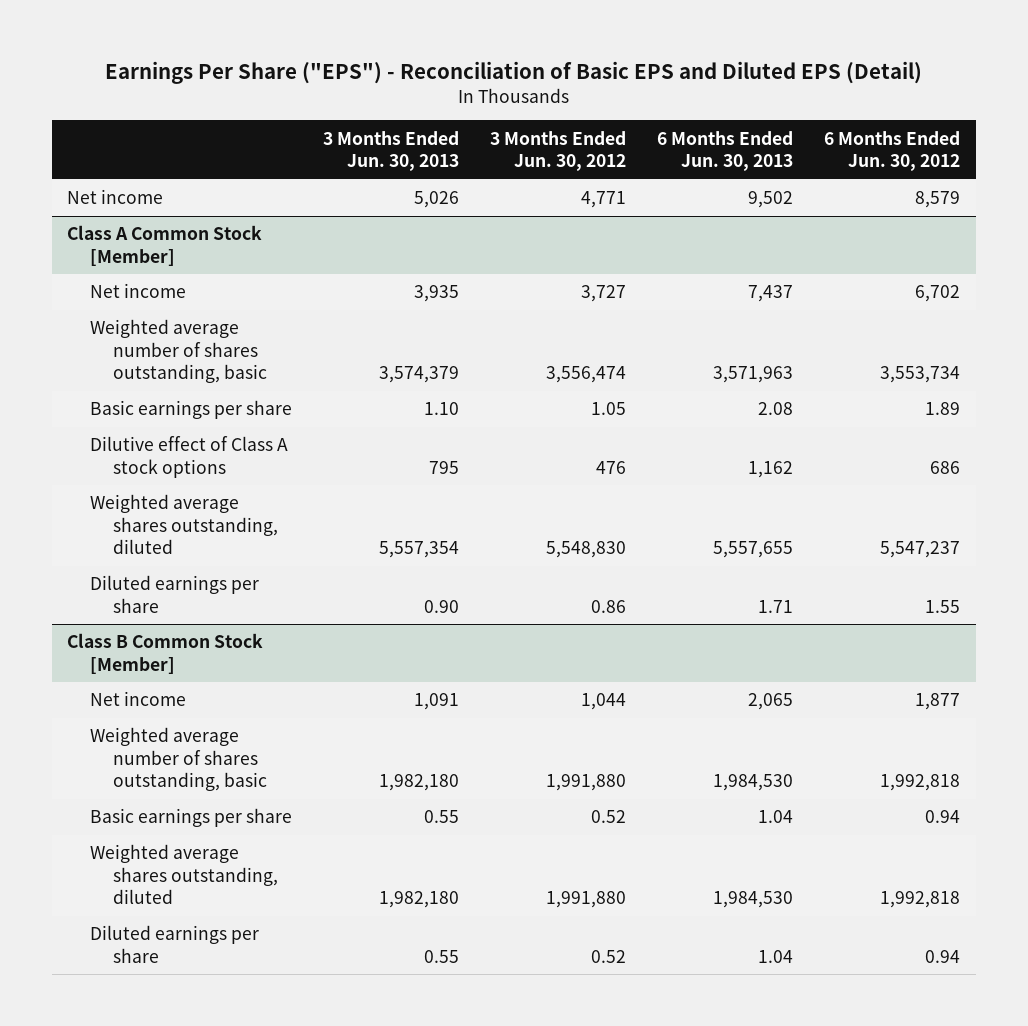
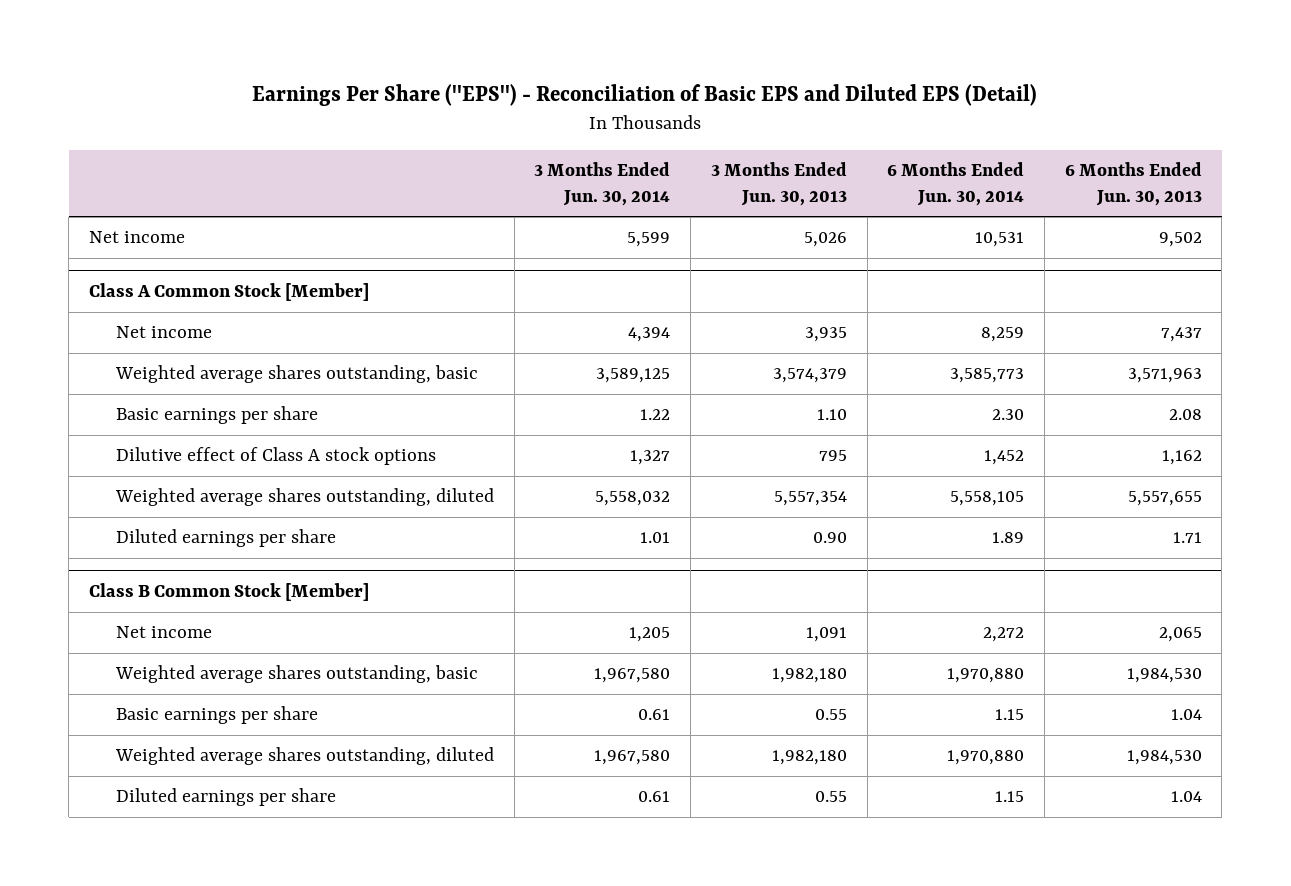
- | 3 Months Ended Jun. 30, 2013 | 3 Months Ended Jun. 30, 2012 | 6 Months Ended Jun. 30, 2013 | 6 Months Ended Jun. 30, 2012
+ | 3 Months Ended Jun. 30, 2014 | 3 Months Ended Jun. 30, 2013 | 6 Months Ended Jun. 30, 2014 | 6 Months Ended Jun. 30, 2013
@ Class A Common Stock [Member]
- Weighted average number of shares outstanding, basic | 3,574,379 | 3,556,474 | 3,571,963 | 3,553,734
+ Weighted average shares outstanding, basic | 3,589,125 | 3,574,379 | 3,585,773 | 3,571,963
@ Class B Common Stock [Member]
- Weighted average number of shares outstanding, basic | 1,982,180 | 1,991,880 | 1,984,530 | 1,992,818
+ Weighted average shares outstanding, basic | 1,967,580 | 1,982,180 | 1,970,880 | 1,984,530

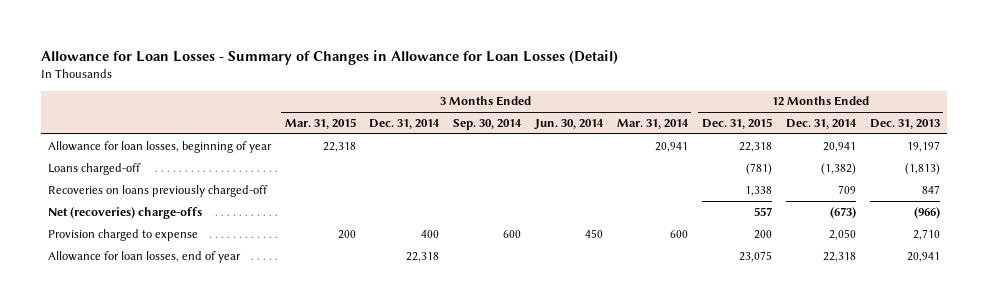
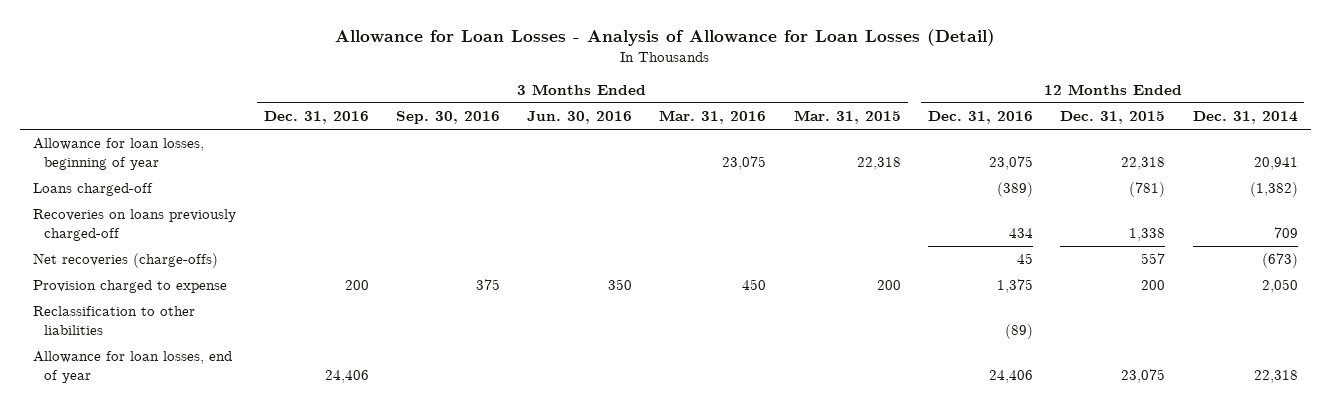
- Allowance for Loan Losses - Summary of Changes in Allowance for Loan Losses (Detail)
+ Allowance for Loan Losses - Analysis of Allowance for Loan Losses (Detail)
- | 3 Months Ended Mar. 31, 2015 | 3 Months Ended Dec. 31, 2014 | 3 Months Ended Sep. 30, 2014 | 3 Months Ended Jun. 30, 2014 | 3 Months Ended Mar. 31, 2014 | 12 Months Ended Dec. 31, 2015 | 12 Months Ended Dec. 31, 2014 | 12 Months Ended Dec. 31, 2013
+ | 3 Months Ended Dec. 31, 2016 | 3 Months Ended Sep. 30, 2016 | 3 Months Ended Jun. 30, 2016 | 3 Months Ended Mar. 31, 2016 | 3 Months Ended Mar. 31, 2015 | 12 Months Ended Dec. 31, 2016 | 12 Months Ended Dec. 31, 2015 | 12 Months Ended Dec. 31, 2014
- Net (recoveries) charge-offs | | | | | | 557 | (673) | (966)
+ Net recoveries (charge-offs) | | | | | | 45 | 557 | (673)
+ Reclassification to other liabilities | | | | | | (89) | |

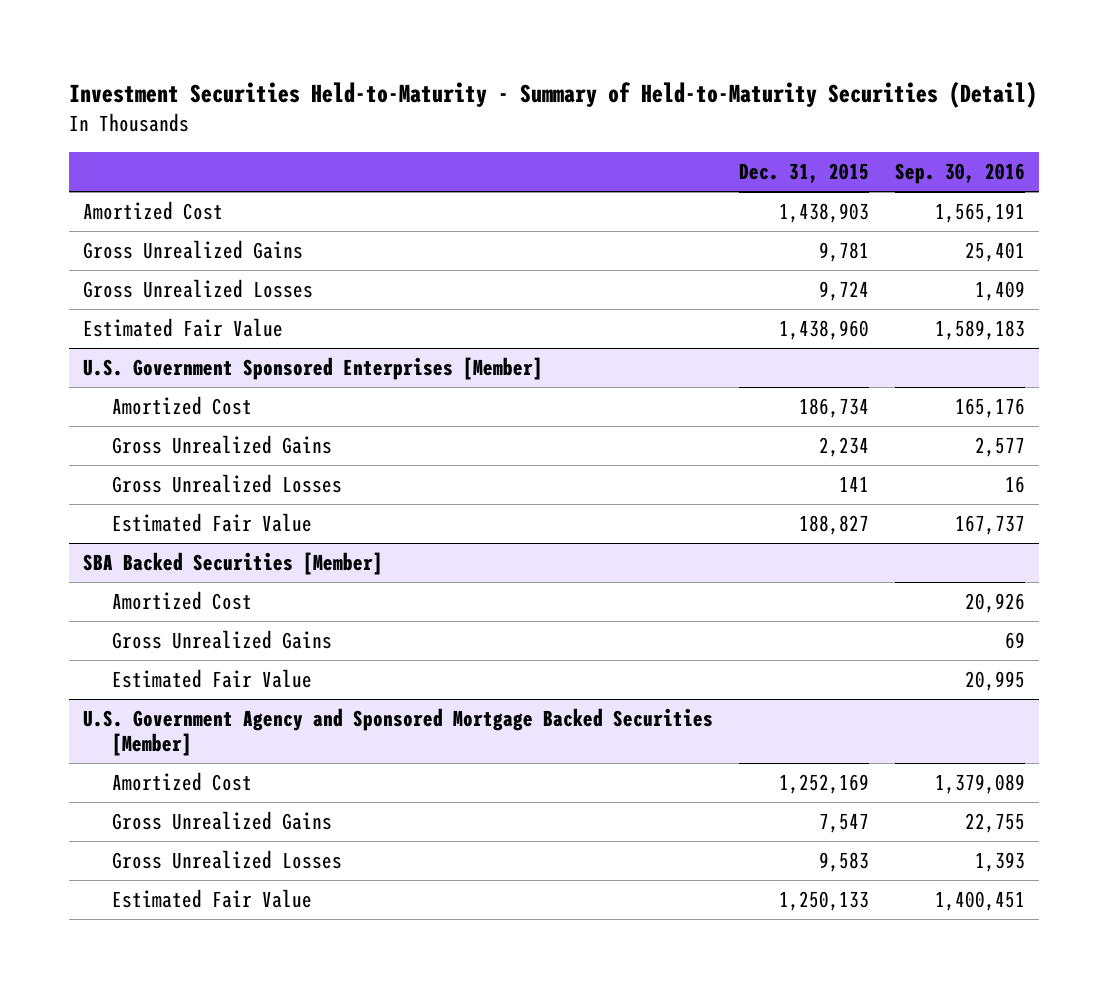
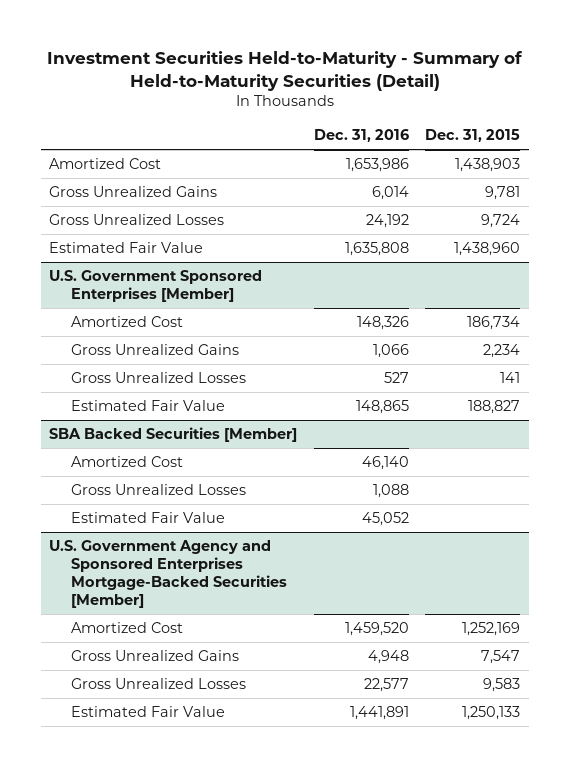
- | Dec. 31, 2015 | Sep. 30, 2016
+ | Dec. 31, 2016 | Dec. 31, 2015
@ SBA Backed Securities [Member]
- Gross Unrealized Gains | | 69
+ Gross Unrealized Losses | 1,088 |
- U.S. Government Agency and Sponsored Mortgage Backed Securities [Member]
+ U.S. Government Agency and Sponsored Enterprises Mortgage-Backed Securities [Member]

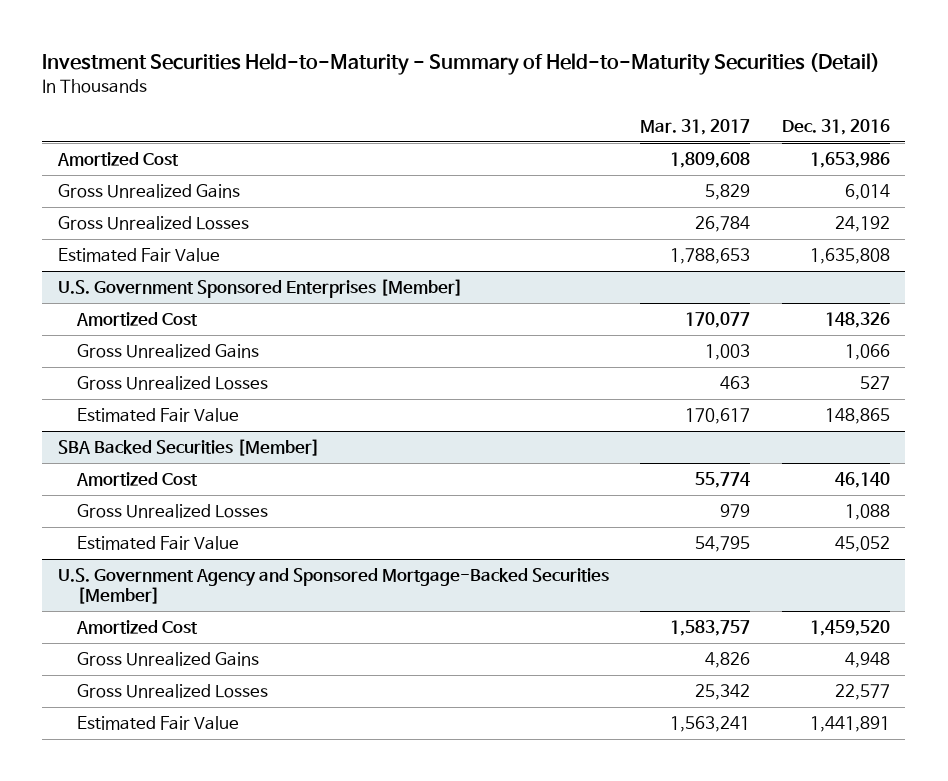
- | Dec. 31, 2016 | Dec. 31, 2015
+ | Mar. 31, 2017 | Dec. 31, 2016
- U.S. Government Agency and Sponsored Enterprises Mortgage-Backed Securities [Member]
+ U.S. Government Agency and Sponsored Mortgage-Backed Securities [Member]

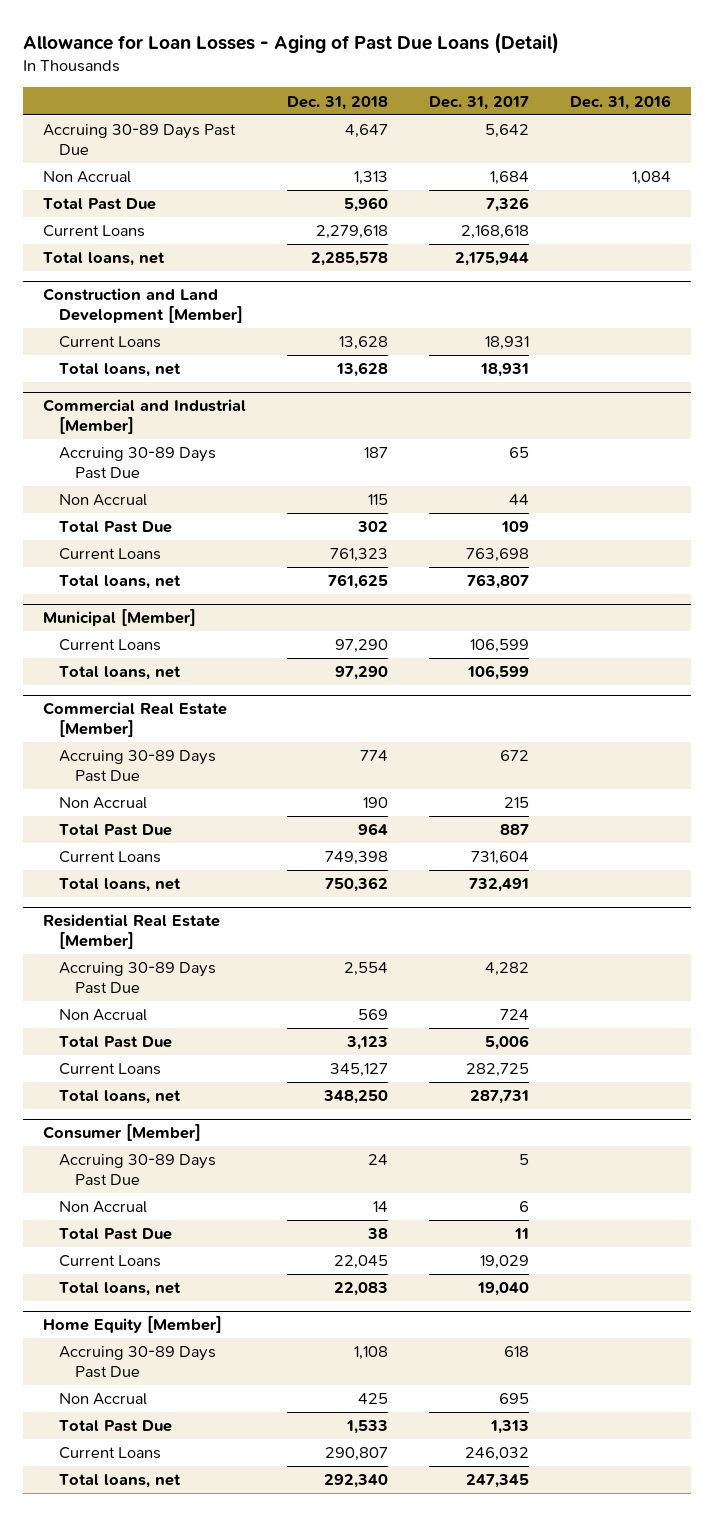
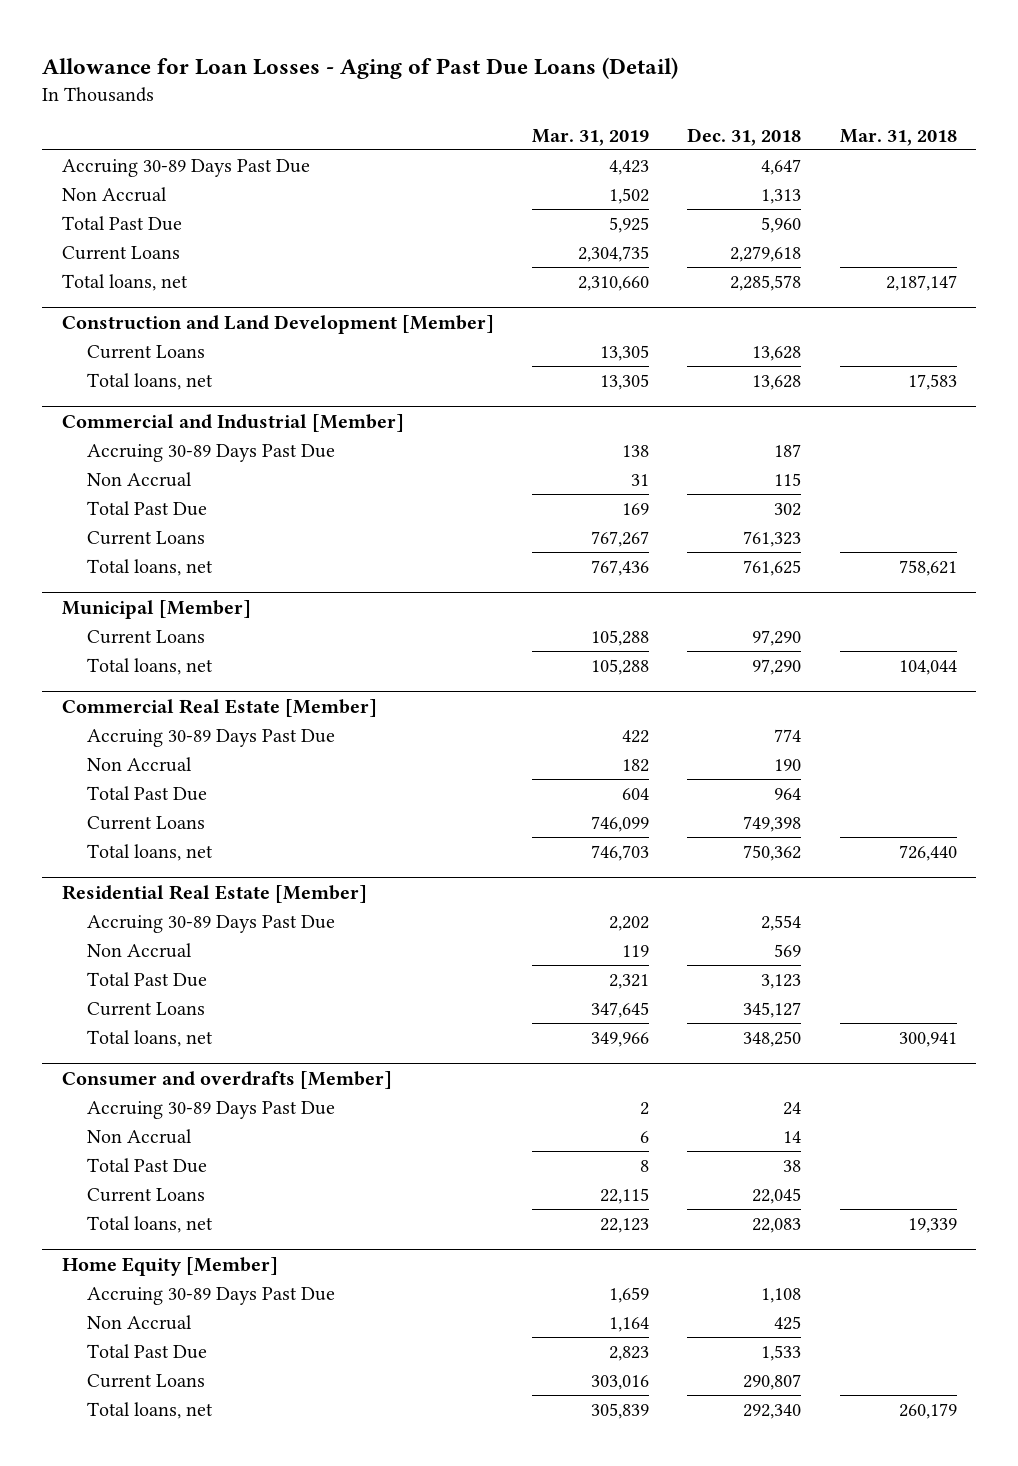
- | Dec. 31, 2018 | Dec. 31, 2017 | Dec. 31, 2016
+ | Mar. 31, 2019 | Dec. 31, 2018 | Mar. 31, 2018
- Consumer [Member]
+ Consumer and overdrafts [Member]

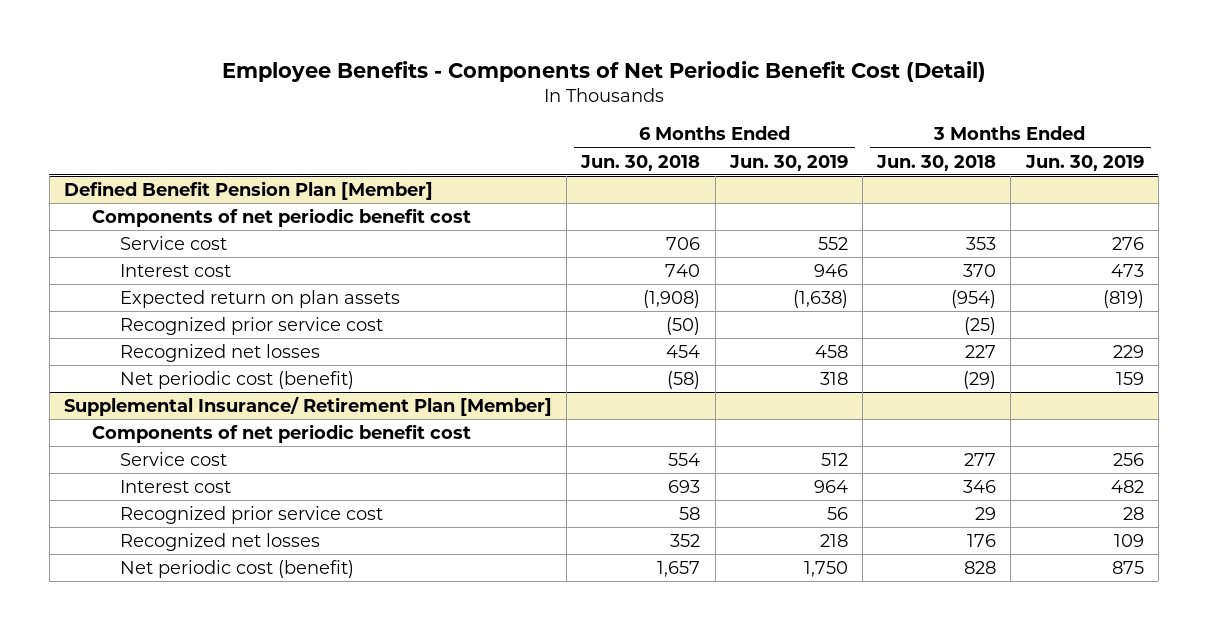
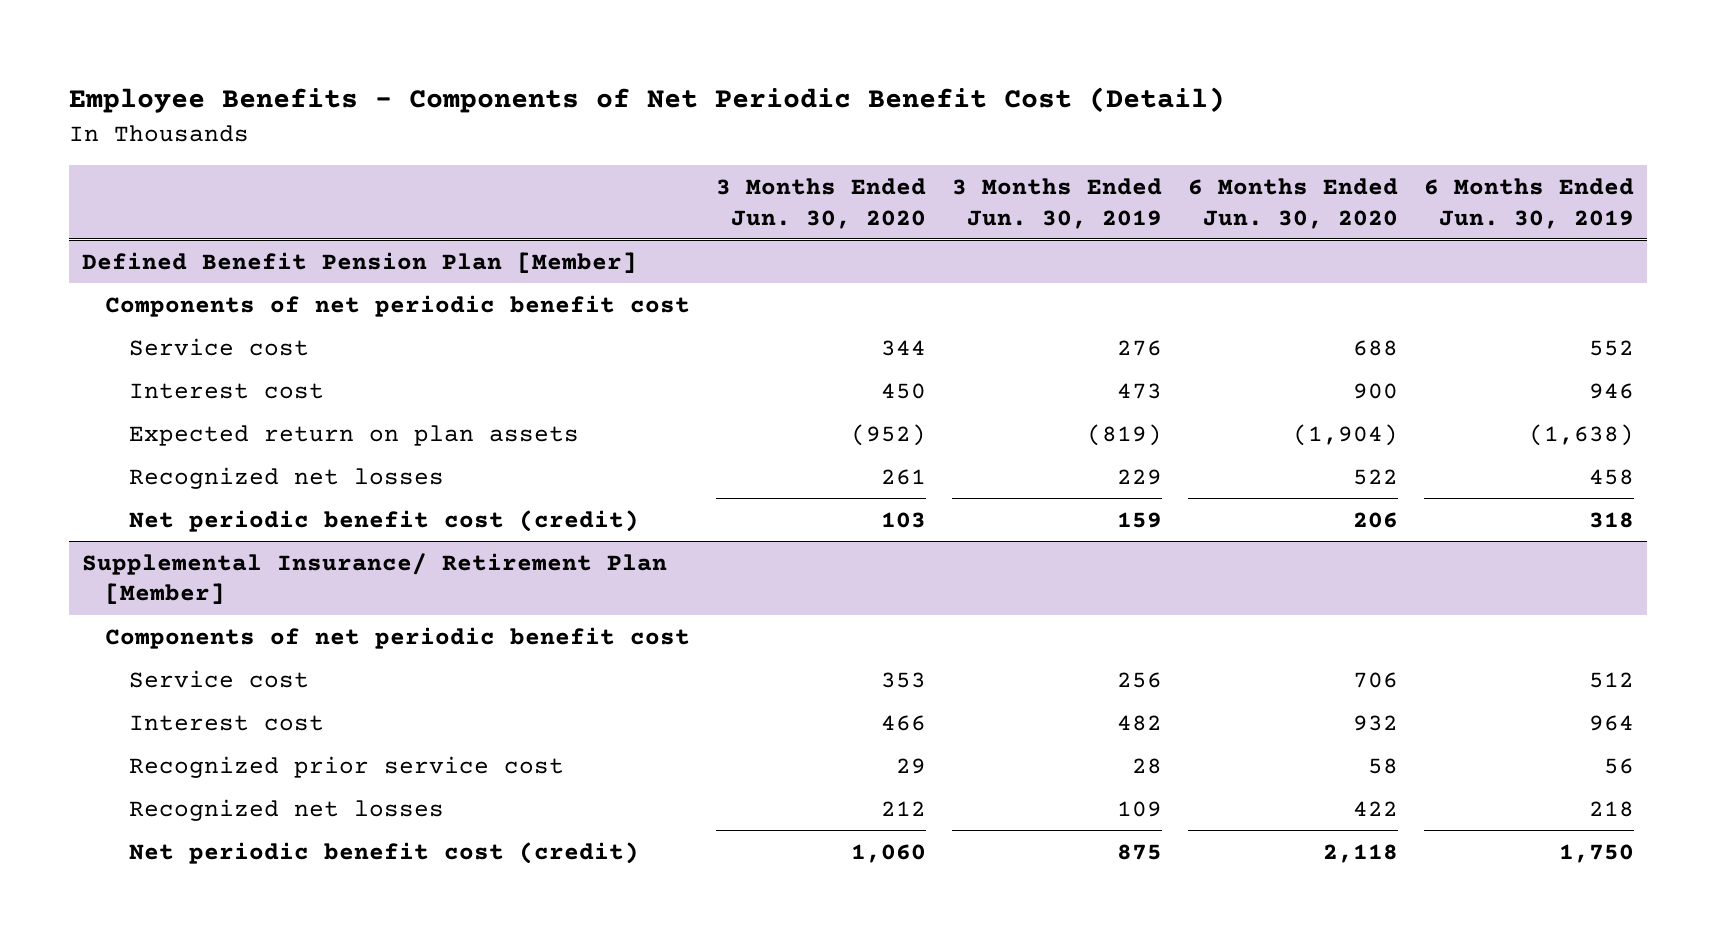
- | 6 Months Ended Jun. 30, 2018 | 6 Months Ended Jun. 30, 2019 | 3 Months Ended Jun. 30, 2018 | 3 Months Ended Jun. 30, 2019
+ | 3 Months Ended Jun. 30, 2020 | 3 Months Ended Jun. 30, 2019 | 6 Months Ended Jun. 30, 2020 | 6 Months Ended Jun. 30, 2019
@ Defined Benefit Pension Plan [Member]
- Recognized prior service cost | (50) | | (25) |
- Net periodic cost (benefit) | (58) | 318 | (29) | 159
+ Net periodic benefit cost (credit) | 103 | 159 | 206 | 318
@ Supplemental Insurance/ Retirement Plan [Member]
- Net periodic cost (benefit) | 1,657 | 1,750 | 828 | 875
+ Net periodic benefit cost (credit) | 1,060 | 875 | 2,118 | 1,750

